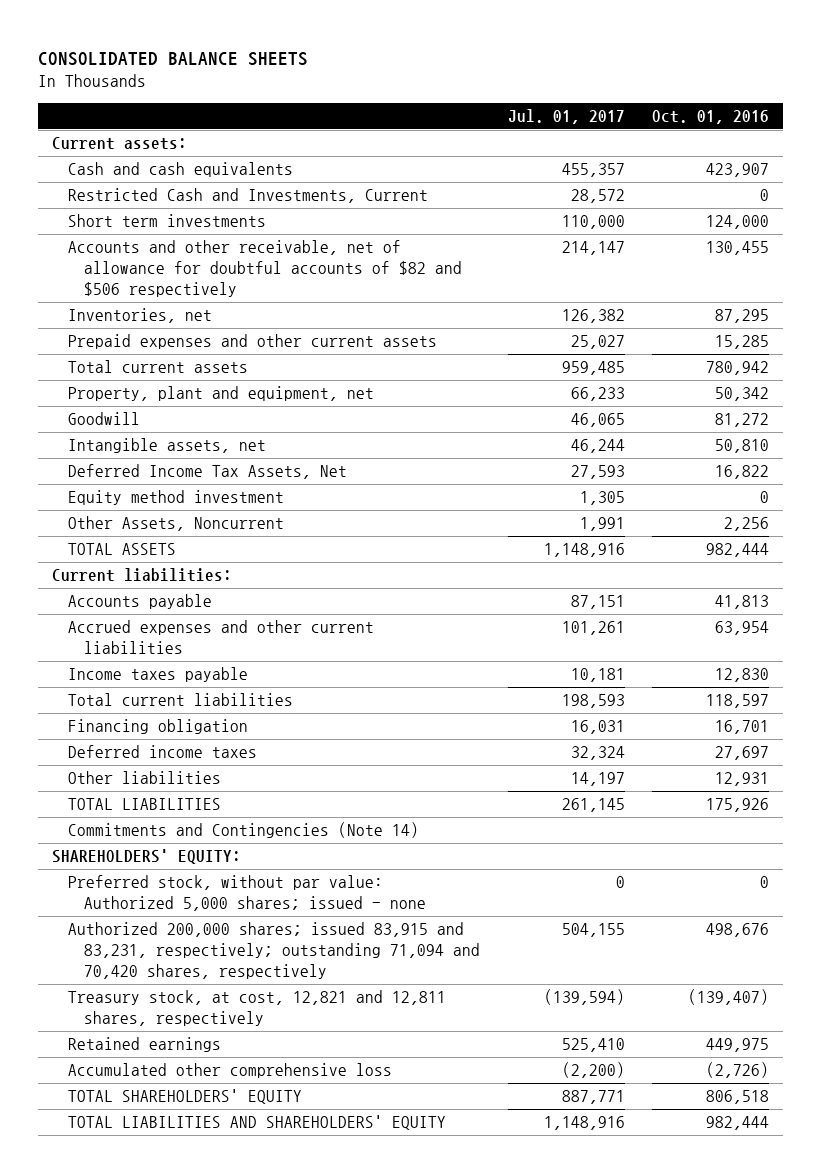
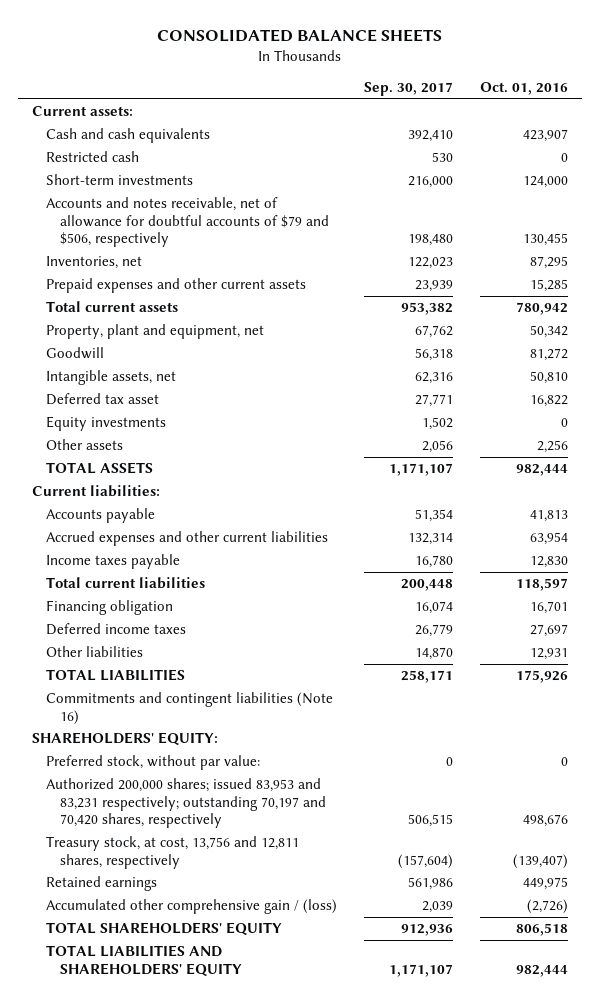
- | Jul. 01, 2017 | Oct. 01, 2016
+ | Sep. 30, 2017 | Oct. 01, 2016
- Restricted Cash and Investments, Current | 28,572 | 0
- Short term investments | 110,000 | 124,000
- Accounts and other receivable, net of allowance for doubtful accounts of $82 and $506 respectively | 214,147 | 130,455
+ Restricted cash | 530 | 0
+ Short-term investments | 216,000 | 124,000
+ Accounts and notes receivable, net of allowance for doubtful accounts of $79 and $506, respectively | 198,480 | 130,455
- Deferred Income Tax Assets, Net | 27,593 | 16,822
- Equity method investment | 1,305 | 0
- Other Assets, Noncurrent | 1,991 | 2,256
+ Deferred tax asset | 27,771 | 16,822
+ Equity investments | 1,502 | 0
+ Other assets | 2,056 | 2,256
- Commitments and Contingencies (Note 14)
+ Commitments and contingent liabilities (Note 16)
- Preferred stock, without par value: Authorized 5,000 shares; issued - none | 0 | 0
- Authorized 200,000 shares; issued 83,915 and 83,231, respectively; outstanding 71,094 and 70,420 shares, respectively | 504,155 | 498,676
- Treasury stock, at cost, 12,821 and 12,811 shares, respectively | (139,594) | (139,407)
+ Preferred stock, without par value: | 0 | 0
+ Authorized 200,000 shares; issued 83,953 and 83,231 respectively; outstanding 70,197 and 70,420 shares, respectively | 506,515 | 498,676
+ Treasury stock, at cost, 13,756 and 12,811 shares, respectively | (157,604) | (139,407)
- Accumulated other comprehensive loss | (2,200) | (2,726)
+ Accumulated other comprehensive gain / (loss) | 2,039 | (2,726)

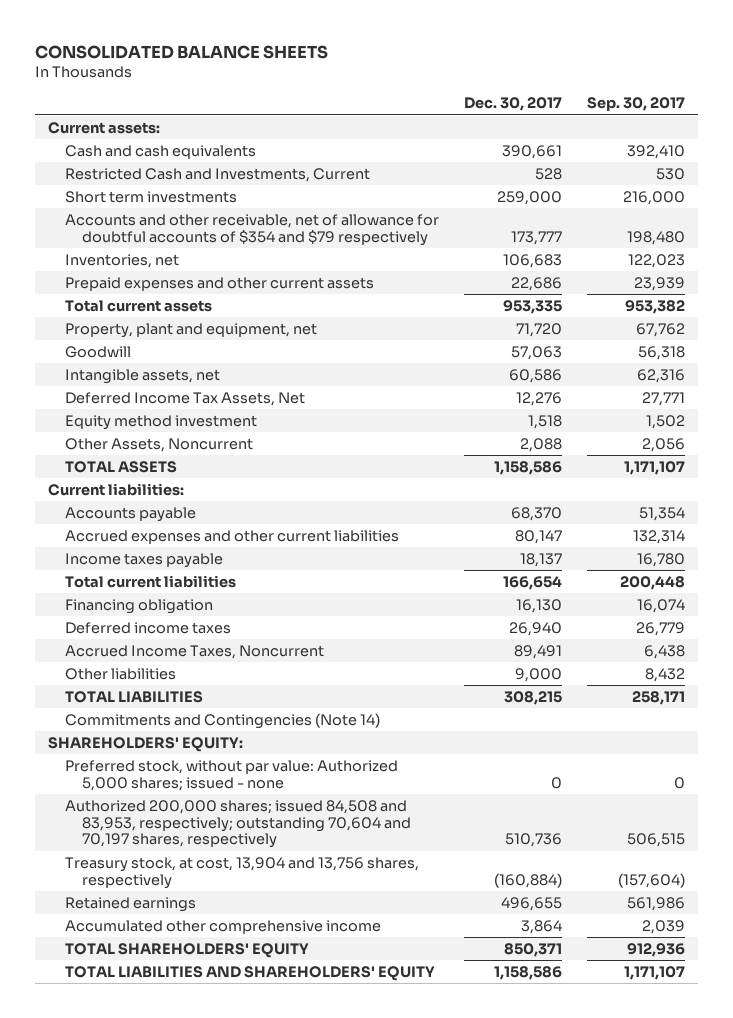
- | Sep. 30, 2017 | Oct. 01, 2016
+ | Dec. 30, 2017 | Sep. 30, 2017
- Restricted cash | 530 | 0
- Short-term investments | 216,000 | 124,000
- Accounts and notes receivable, net of allowance for doubtful accounts of $79 and $506, respectively | 198,480 | 130,455
+ Restricted Cash and Investments, Current | 528 | 530
+ Short term investments | 259,000 | 216,000
+ Accounts and other receivable, net of allowance for doubtful accounts of $354 and $79 respectively | 173,777 | 198,480
- Deferred tax asset | 27,771 | 16,822
- Equity investments | 1,502 | 0
- Other assets | 2,056 | 2,256
+ Deferred Income Tax Assets, Net | 12,276 | 27,771
+ Equity method investment | 1,518 | 1,502
+ Other Assets, Noncurrent | 2,088 | 2,056
- Other liabilities | 14,870 | 12,931
+ Accrued Income Taxes, Noncurrent | 89,491 | 6,438
+ Other liabilities | 9,000 | 8,432
- Commitments and contingent liabilities (Note 16)
+ Commitments and Contingencies (Note 14)
- Preferred stock, without par value: | 0 | 0
- Authorized 200,000 shares; issued 83,953 and 83,231 respectively; outstanding 70,197 and 70,420 shares, respectively | 506,515 | 498,676
- Treasury stock, at cost, 13,756 and 12,811 shares, respectively | (157,604) | (139,407)
+ Preferred stock, without par value: Authorized 5,000 shares; issued - none | 0 | 0
+ Authorized 200,000 shares; issued 84,508 and 83,953, respectively; outstanding 70,604 and 70,197 shares, respectively | 510,736 | 506,515
+ Treasury stock, at cost, 13,904 and 13,756 shares, respectively | (160,884) | (157,604)
- Accumulated other comprehensive gain / (loss) | 2,039 | (2,726)
+ Accumulated other comprehensive income | 3,864 | 2,039

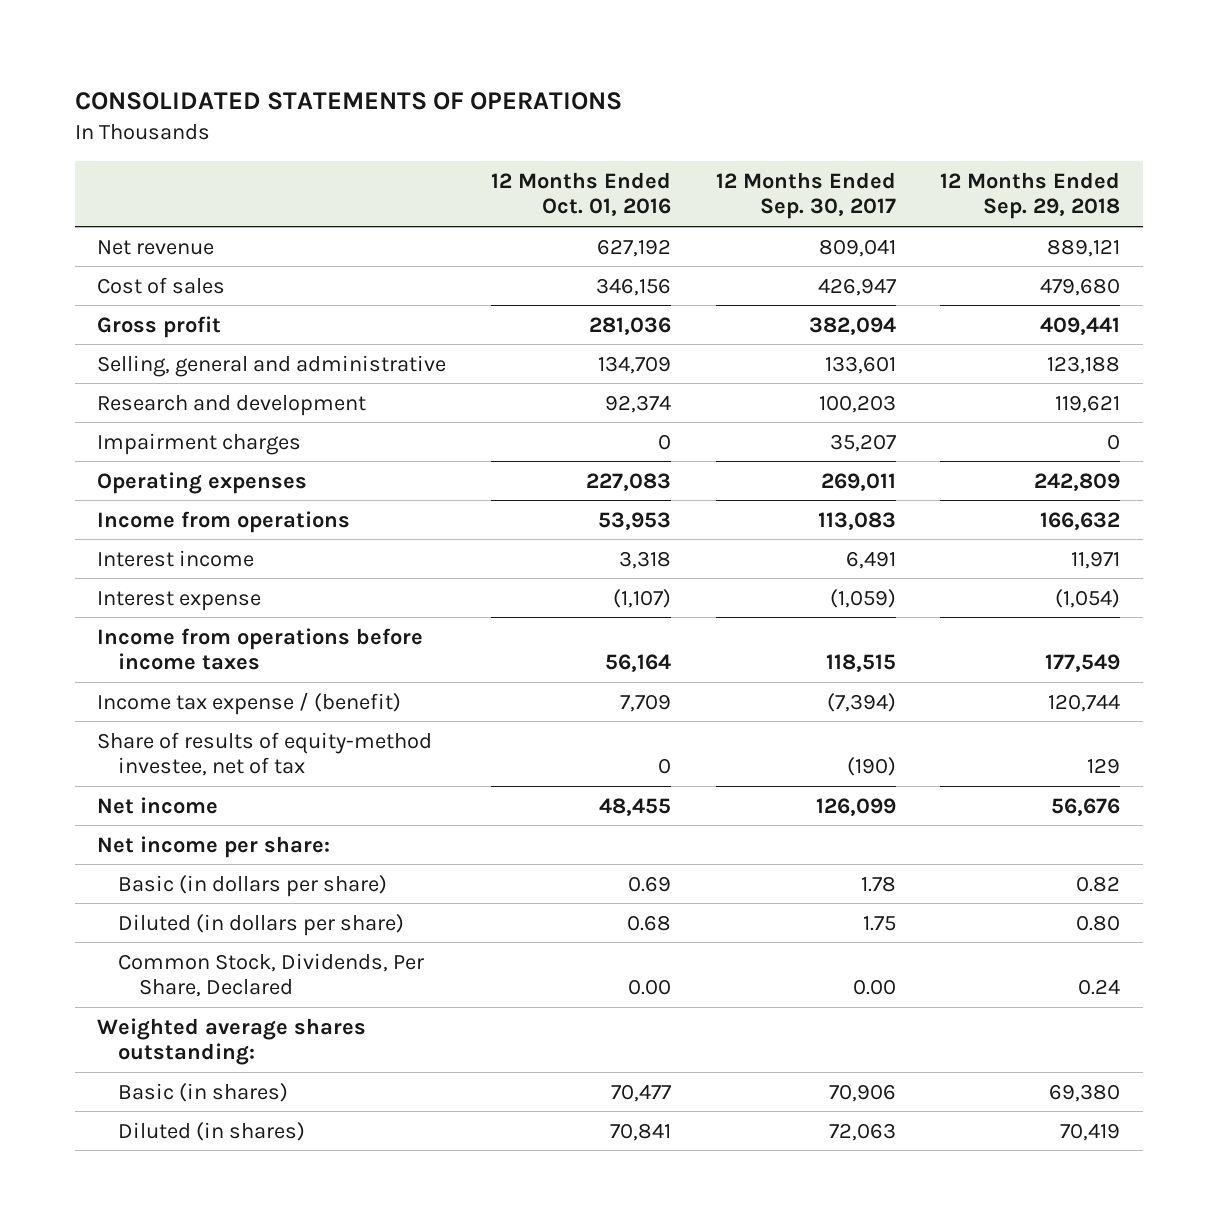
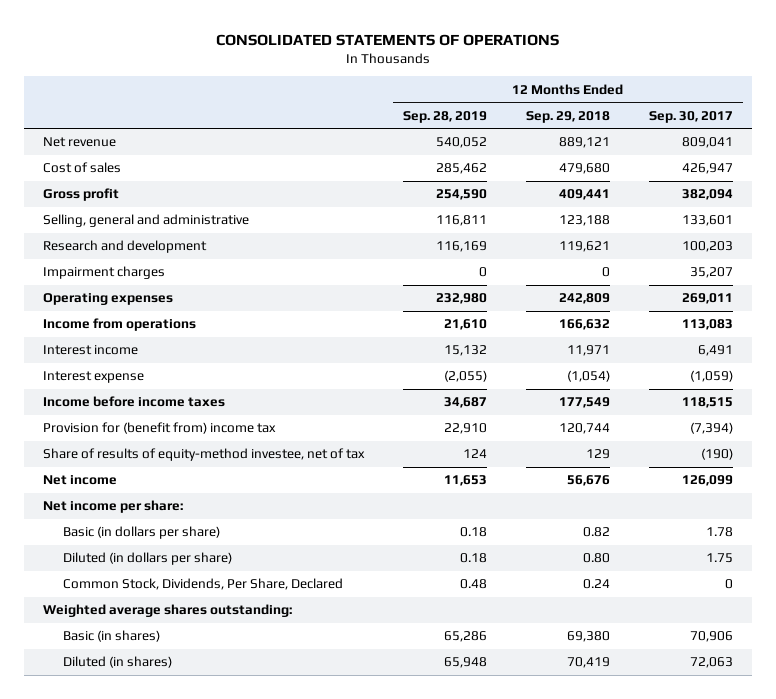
- | 12 Months Ended Oct. 01, 2016 | 12 Months Ended Sep. 30, 2017 | 12 Months Ended Sep. 29, 2018
+ | 12 Months Ended Sep. 28, 2019 | 12 Months Ended Sep. 29, 2018 | 12 Months Ended Sep. 30, 2017
- Income from operations before income taxes | 56,164 | 118,515 | 177,549
- Income tax expense / (benefit) | 7,709 | (7,394) | 120,744
+ Income before income taxes | 34,687 | 177,549 | 118,515
+ Provision for (benefit from) income tax | 22,910 | 120,744 | (7,394)
- Common Stock, Dividends, Per Share, Declared | 0.00 | 0.00 | 0.24
+ Common Stock, Dividends, Per Share, Declared | 0.48 | 0.24 | 0

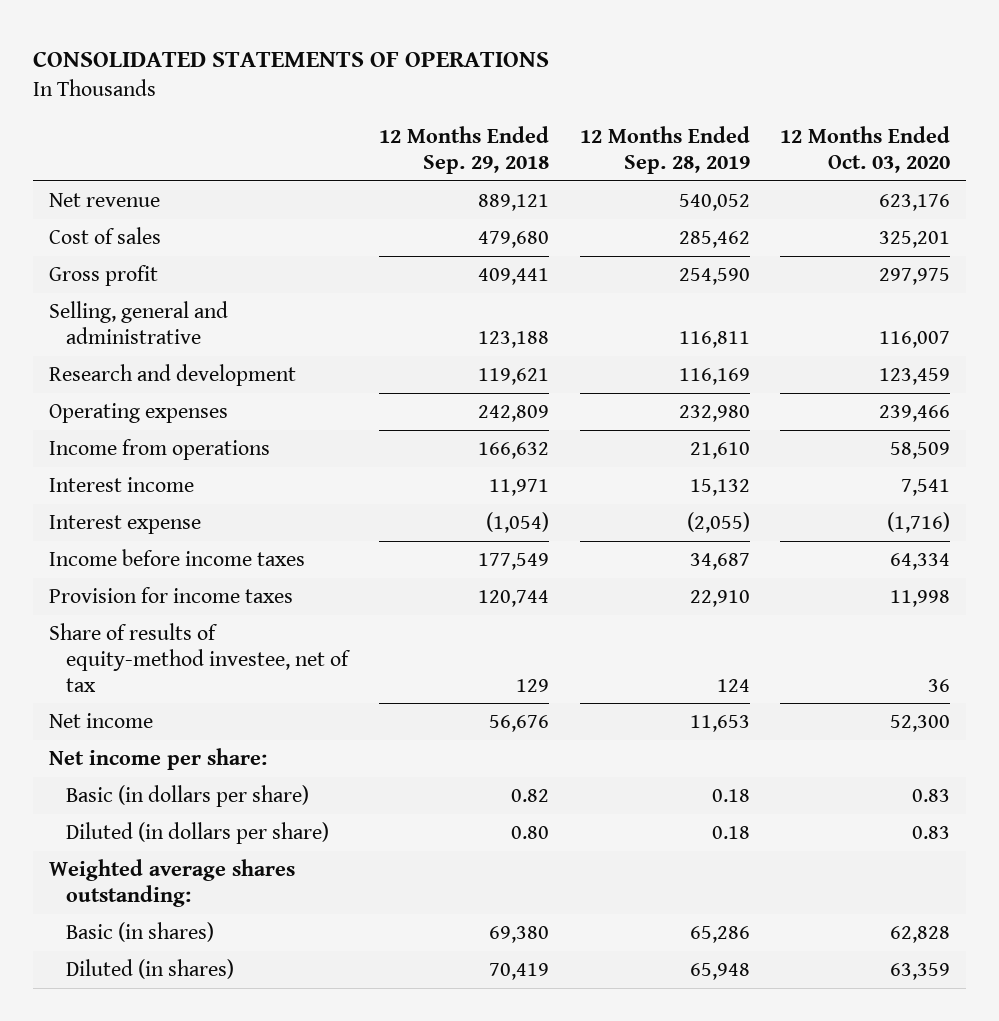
- | 12 Months Ended Sep. 28, 2019 | 12 Months Ended Sep. 29, 2018 | 12 Months Ended Sep. 30, 2017
+ | 12 Months Ended Sep. 29, 2018 | 12 Months Ended Sep. 28, 2019 | 12 Months Ended Oct. 03, 2020
- Impairment charges | 0 | 0 | 35,207
- Provision for (benefit from) income tax | 22,910 | 120,744 | (7,394)
+ Provision for income taxes | 120,744 | 22,910 | 11,998
- Common Stock, Dividends, Per Share, Declared | 0.48 | 0.24 | 0

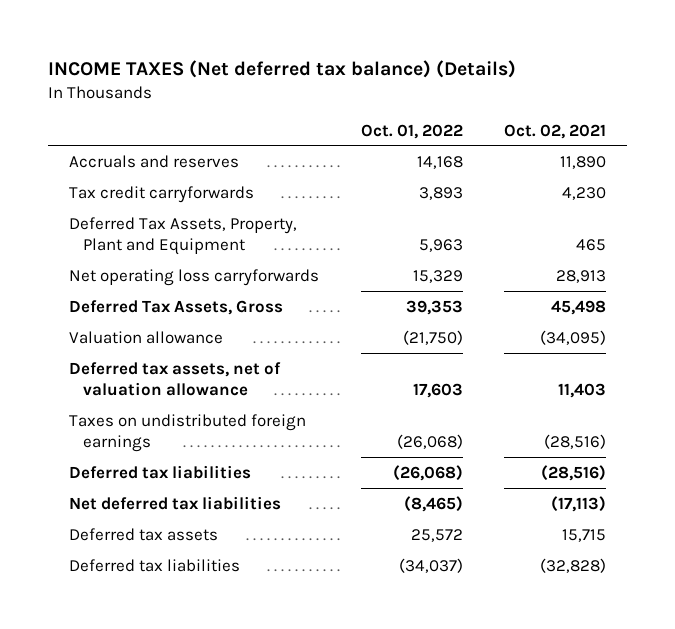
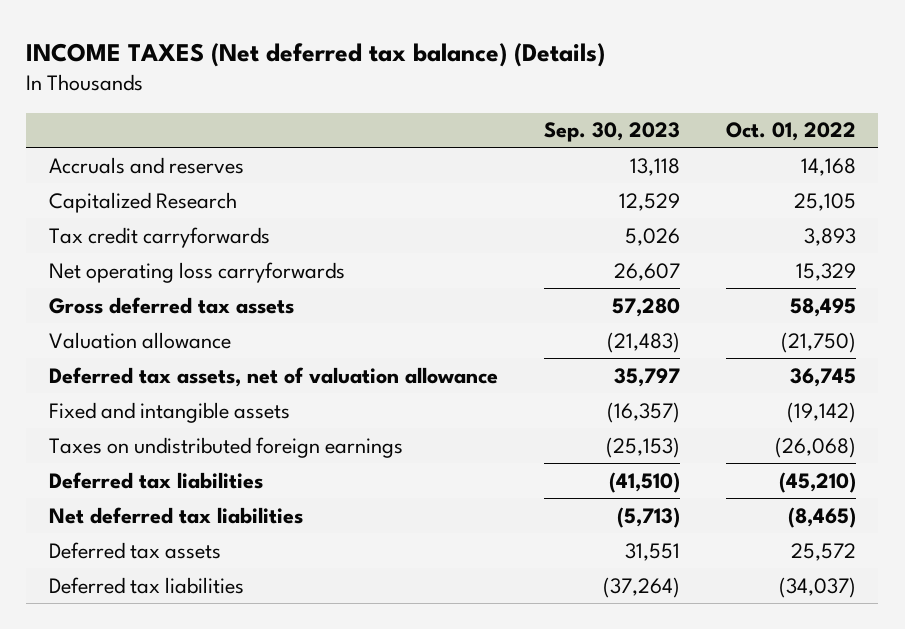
- | Oct. 01, 2022 | Oct. 02, 2021
+ | Sep. 30, 2023 | Oct. 01, 2022
+ Capitalized Research | 12,529 | 25,105
- Deferred Tax Assets, Property, Plant and Equipment | 5,963 | 465
- Deferred Tax Assets, Gross | 39,353 | 45,498
+ Gross deferred tax assets | 57,280 | 58,495
- Deferred tax assets, net of valuation allowance | 17,603 | 11,403
+ Deferred tax assets, net of valuation allowance | 35,797 | 36,745
+ Fixed and intangible assets | (16,357) | (19,142)
- Deferred tax liabilities | (26,068) | (28,516)
+ Deferred tax liabilities | (41,510) | (45,210)

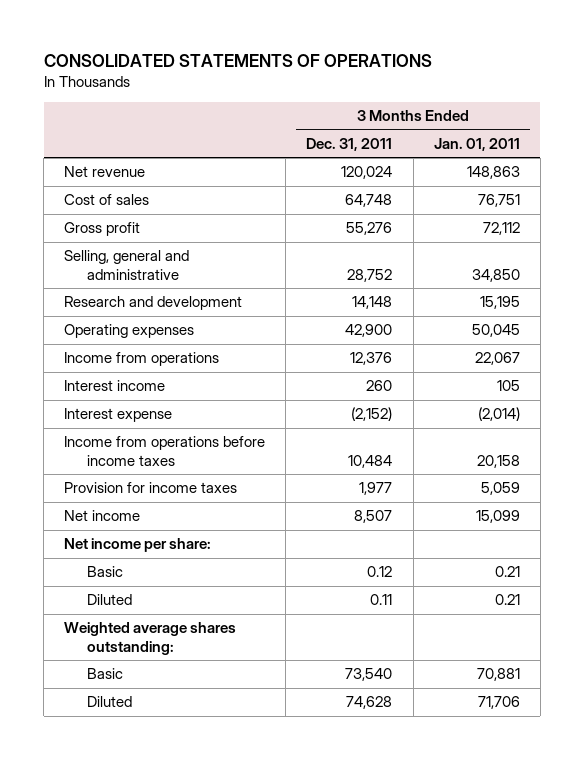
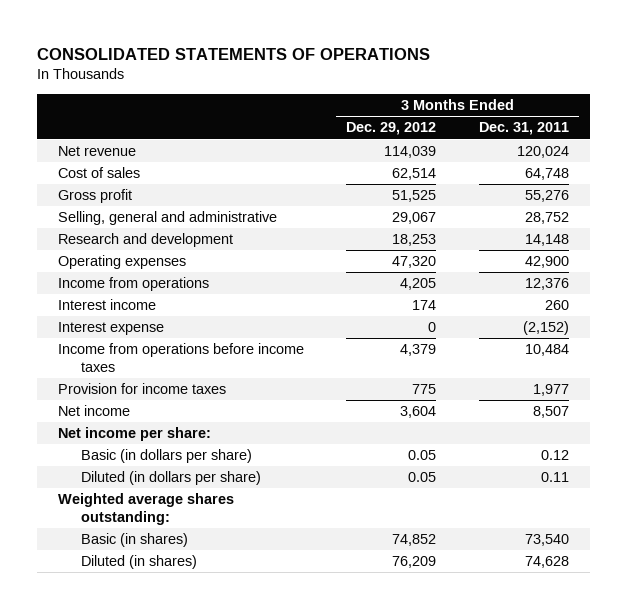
- | 3 Months Ended Dec. 31, 2011 | 3 Months Ended Jan. 01, 2011
+ | 3 Months Ended Dec. 29, 2012 | 3 Months Ended Dec. 31, 2011
- Basic | 0.12 | 0.21
- Diluted | 0.11 | 0.21
+ Basic (in dollars per share) | 0.05 | 0.12
+ Diluted (in dollars per share) | 0.05 | 0.11
- Basic | 73,540 | 70,881
- Diluted | 74,628 | 71,706
+ Basic (in shares) | 74,852 | 73,540
+ Diluted (in shares) | 76,209 | 74,628

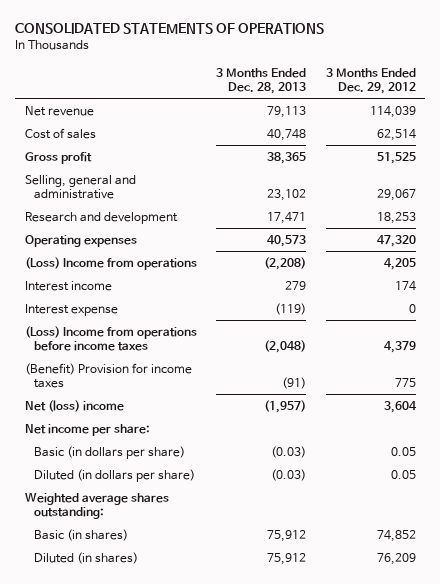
- | 3 Months Ended Dec. 29, 2012 | 3 Months Ended Dec. 31, 2011
+ | 3 Months Ended Dec. 28, 2013 | 3 Months Ended Dec. 29, 2012
- Income from operations | 4,205 | 12,376
+ (Loss) Income from operations | (2,208) | 4,205
- Income from operations before income taxes | 4,379 | 10,484
- Provision for income taxes | 775 | 1,977
- Net income | 3,604 | 8,507
+ (Loss) Income from operations before income taxes | (2,048) | 4,379
+ (Benefit) Provision for income taxes | (91) | 775
+ Net (loss) income | (1,957) | 3,604

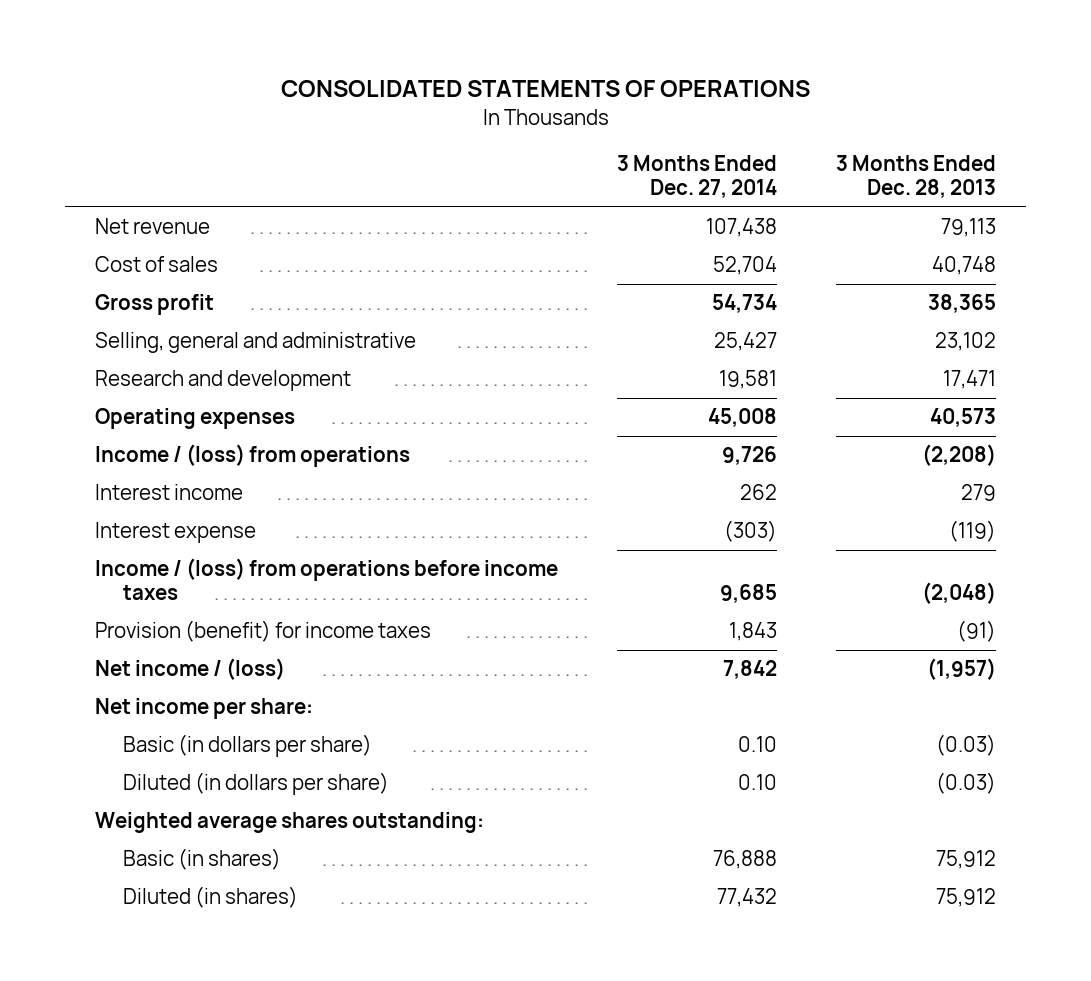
- | 3 Months Ended Dec. 28, 2013 | 3 Months Ended Dec. 29, 2012
+ | 3 Months Ended Dec. 27, 2014 | 3 Months Ended Dec. 28, 2013
- (Loss) Income from operations | (2,208) | 4,205
+ Income / (loss) from operations | 9,726 | (2,208)
- (Loss) Income from operations before income taxes | (2,048) | 4,379
- (Benefit) Provision for income taxes | (91) | 775
- Net (loss) income | (1,957) | 3,604
+ Income / (loss) from operations before income taxes | 9,685 | (2,048)
+ Provision (benefit) for income taxes | 1,843 | (91)
+ Net income / (loss) | 7,842 | (1,957)

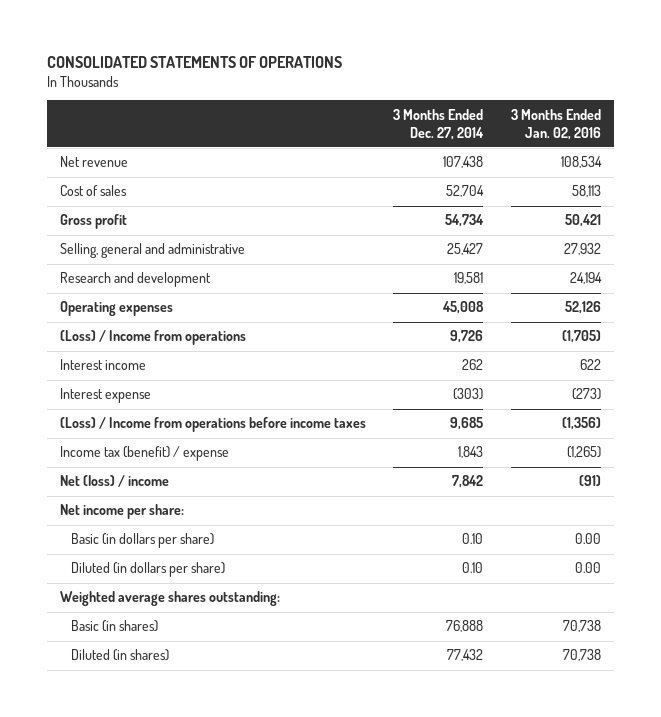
- | 3 Months Ended Dec. 27, 2014 | 3 Months Ended Dec. 28, 2013
+ | 3 Months Ended Dec. 27, 2014 | 3 Months Ended Jan. 02, 2016
- Income / (loss) from operations | 9,726 | (2,208)
+ (Loss) / Income from operations | 9,726 | (1,705)
- Income / (loss) from operations before income taxes | 9,685 | (2,048)
- Provision (benefit) for income taxes | 1,843 | (91)
- Net income / (loss) | 7,842 | (1,957)
+ (Loss) / Income from operations before income taxes | 9,685 | (1,356)
+ Income tax (benefit) / expense | 1,843 | (1,265)
+ Net (loss) / income | 7,842 | (91)

